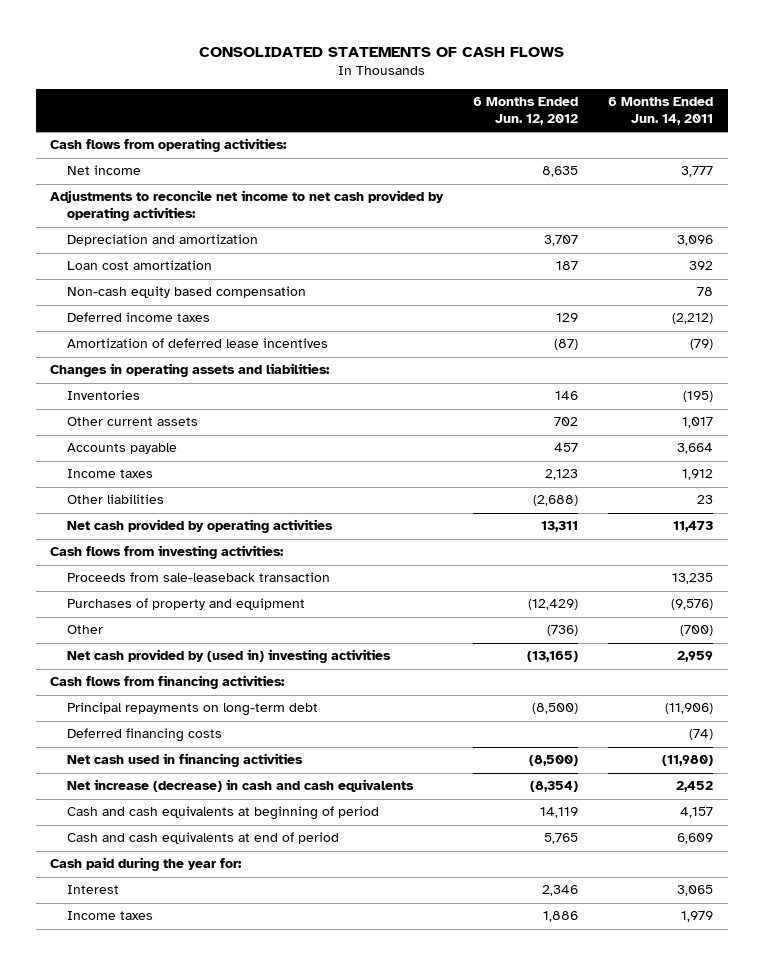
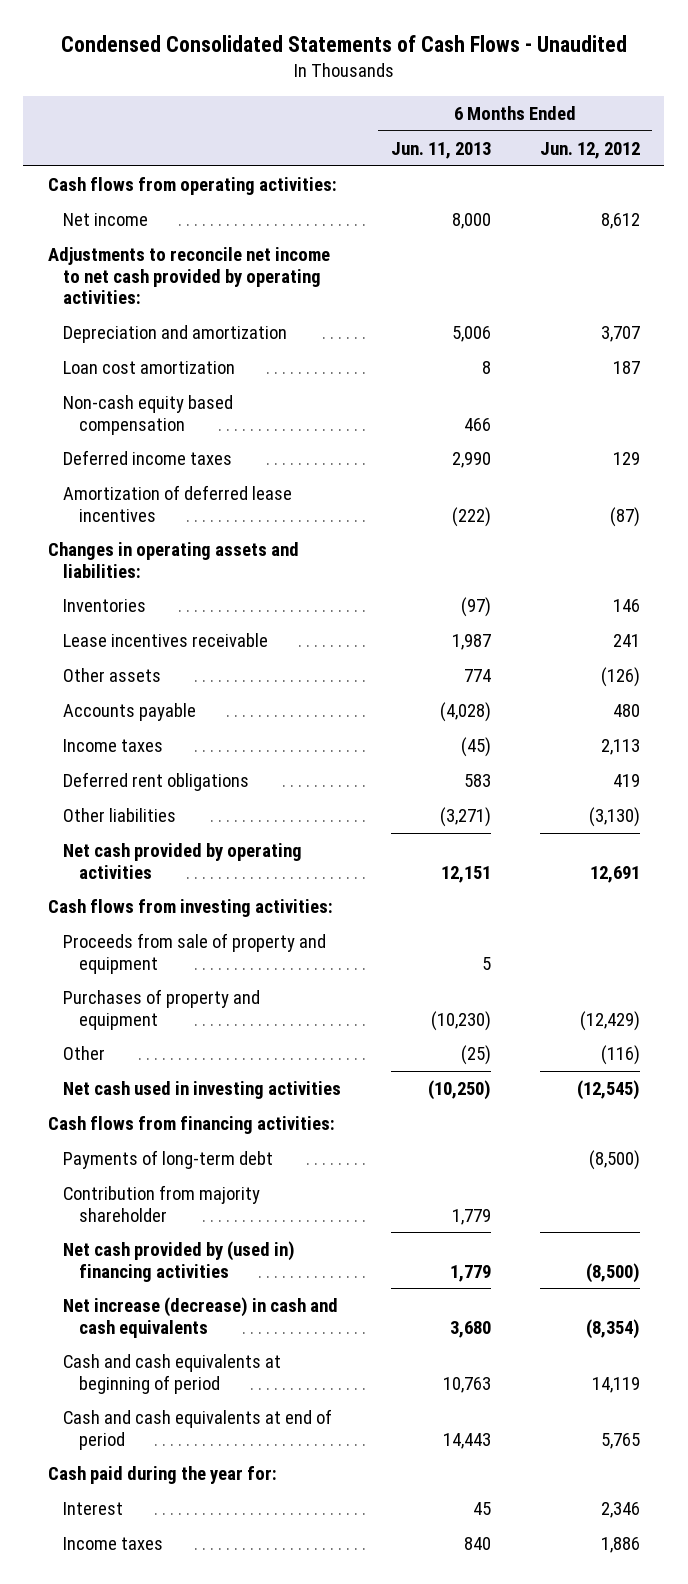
- CONSOLIDATED STATEMENTS OF CASH FLOWS
+ Condensed Consolidated Statements of Cash Flows - Unaudited
- | 6 Months Ended Jun. 12, 2012 | 6 Months Ended Jun. 14, 2011
+ | 6 Months Ended Jun. 11, 2013 | 6 Months Ended Jun. 12, 2012
- Net income | 8,635 | 3,777
+ Net income | 8,000 | 8,612
- Other current assets | 702 | 1,017
- Accounts payable | 457 | 3,664
- Income taxes | 2,123 | 1,912
- Other liabilities | (2,688) | 23
- Net cash provided by operating activities | 13,311 | 11,473
+ Lease incentives receivable | 1,987 | 241
+ Other assets | 774 | (126)
+ Accounts payable | (4,028) | 480
+ Income taxes | (45) | 2,113
+ Deferred rent obligations | 583 | 419
+ Other liabilities | (3,271) | (3,130)
+ Net cash provided by operating activities | 12,151 | 12,691
- Proceeds from sale-leaseback transaction | | 13,235
+ Proceeds from sale of property and equipment | 5 |
- Other | (736) | (700)
- Net cash provided by (used in) investing activities | (13,165) | 2,959
+ Other | (25) | (116)
+ Net cash used in investing activities | (10,250) | (12,545)
- Principal repayments on long-term debt | (8,500) | (11,906)
- Deferred financing costs | | (74)
- Net cash used in financing activities | (8,500) | (11,980)
+ Payments of long-term debt | | (8,500)
+ Contribution from majority shareholder | 1,779 |
+ Net cash provided by (used in) financing activities | 1,779 | (8,500)

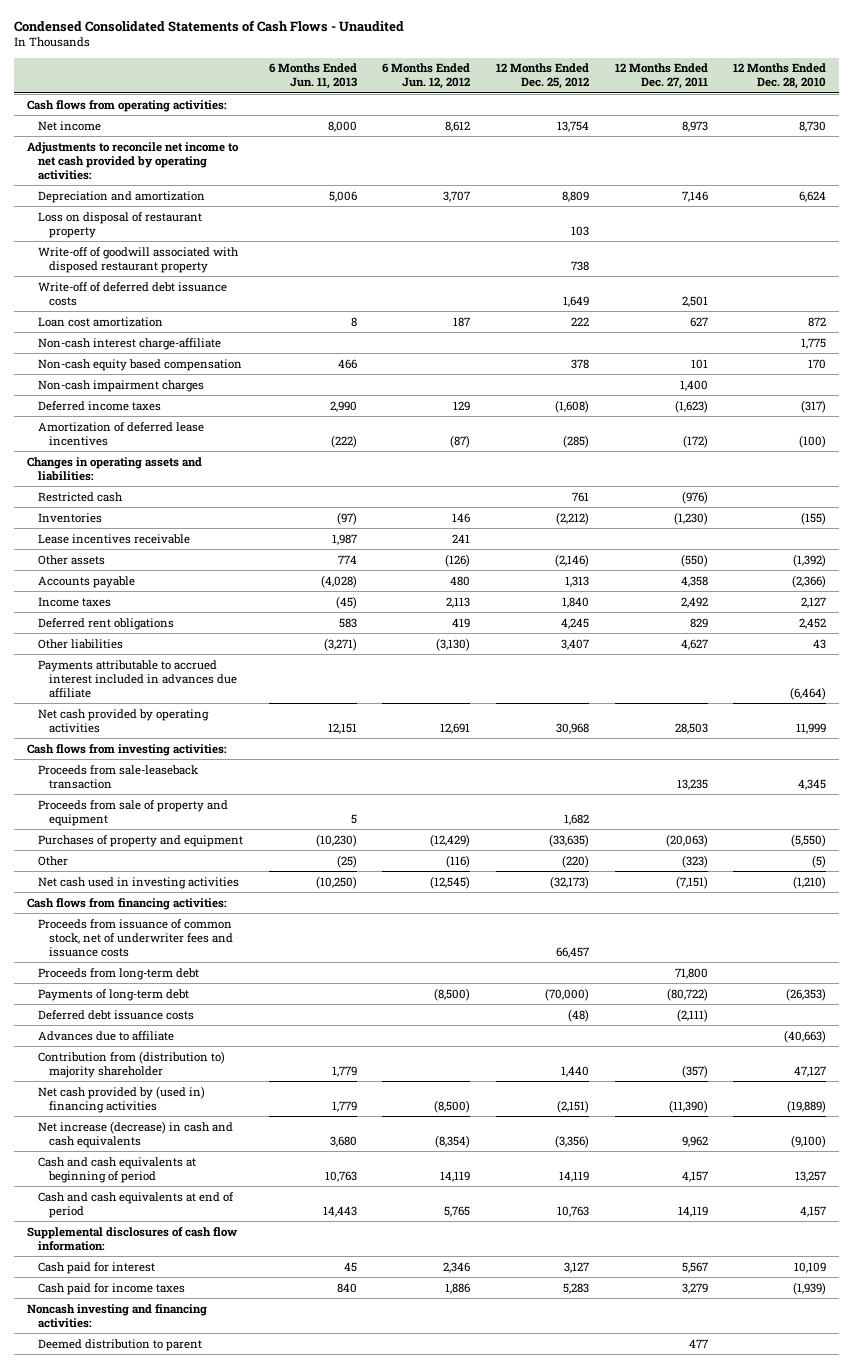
- | 6 Months Ended Jun. 11, 2013 | 6 Months Ended Jun. 12, 2012
+ | 6 Months Ended Jun. 11, 2013 | 6 Months Ended Jun. 12, 2012 | 12 Months Ended Dec. 25, 2012 | 12 Months Ended Dec. 27, 2011 | 12 Months Ended Dec. 28, 2010
+ Loss on disposal of restaurant property | | | 103 | |
+ Write-off of goodwill associated with disposed restaurant property | | | 738 | |
+ Write-off of deferred debt issuance costs | | | 1,649 | 2,501 |
+ Non-cash interest charge-affiliate | | | | | 1,775
+ Non-cash impairment charges | | | | 1,400 |
+ Restricted cash | | | 761 | (976) |
+ Payments attributable to accrued interest included in advances due affiliate | | | | | (6,464)
+ Proceeds from sale-leaseback transaction | | | | 13,235 | 4,345
+ Proceeds from issuance of common stock, net of underwriter fees and issuance costs | | | 66,457 | |
+ Proceeds from long-term debt | | | | 71,800 |
- Contribution from majority shareholder | 1,779 |
+ Deferred debt issuance costs | | | (48) | (2,111) |
+ Advances due to affiliate | | | | | (40,663)
+ Contribution from (distribution to) majority shareholder | 1,779 | | 1,440 | (357) | 47,127
- Cash paid during the year for:
- Interest | 45 | 2,346
- Income taxes | 840 | 1,886
+ Supplemental disclosures of cash flow information:
+ Cash paid for interest | 45 | 2,346 | 3,127 | 5,567 | 10,109
+ Cash paid for income taxes | 840 | 1,886 | 5,283 | 3,279 | (1,939)
+ Noncash investing and financing activities:
+ Deemed distribution to parent | | | | 477 |

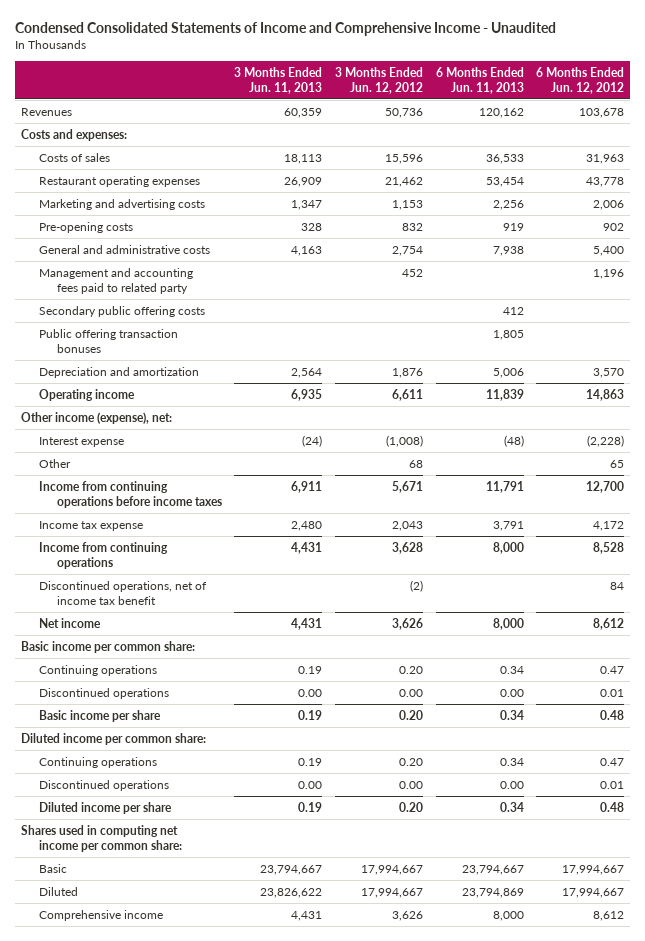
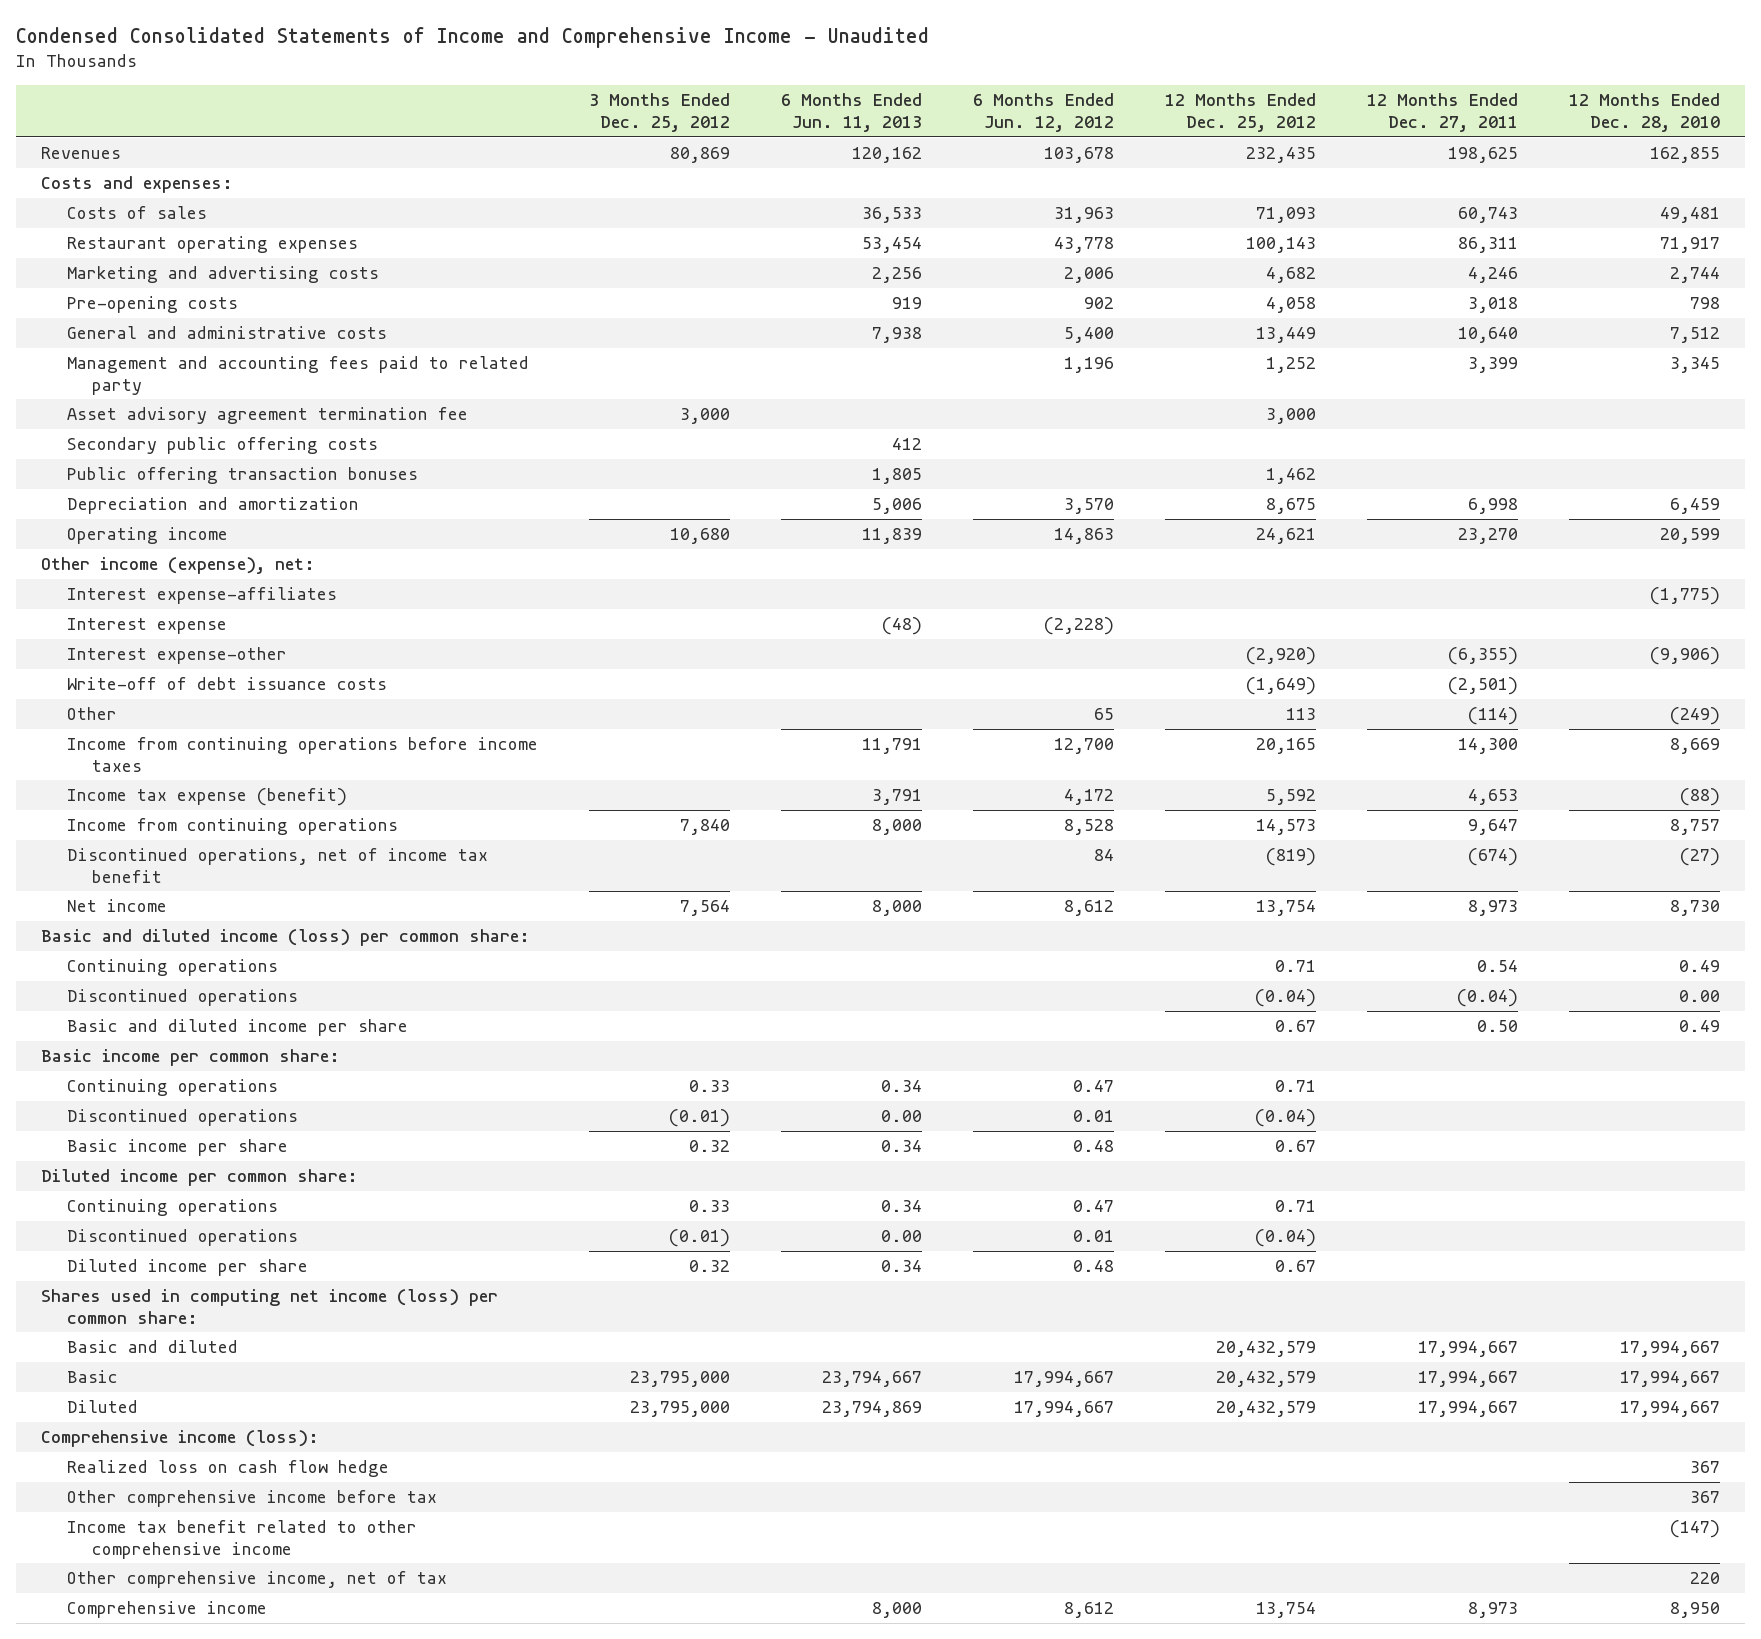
- | 3 Months Ended Jun. 11, 2013 | 3 Months Ended Jun. 12, 2012 | 6 Months Ended Jun. 11, 2013 | 6 Months Ended Jun. 12, 2012
+ | 3 Months Ended Dec. 25, 2012 | 6 Months Ended Jun. 11, 2013 | 6 Months Ended Jun. 12, 2012 | 12 Months Ended Dec. 25, 2012 | 12 Months Ended Dec. 27, 2011 | 12 Months Ended Dec. 28, 2010
+ Asset advisory agreement termination fee | 3,000 | | | 3,000 | |
+ Interest expense-affiliates | | | | | | (1,775)
+ Interest expense-other | | | | (2,920) | (6,355) | (9,906)
+ Write-off of debt issuance costs | | | | (1,649) | (2,501) |
- Income tax expense | 2,480 | 2,043 | 3,791 | 4,172
+ Income tax expense (benefit) | | 3,791 | 4,172 | 5,592 | 4,653 | (88)
+ Basic and diluted income (loss) per common share:
+ Continuing operations | | | | 0.71 | 0.54 | 0.49
+ Discontinued operations | | | | (0.04) | (0.04) | 0.00
+ Basic and diluted income per share | | | | 0.67 | 0.50 | 0.49
- Shares used in computing net income per common share:
+ Shares used in computing net income (loss) per common share:
+ Basic and diluted | | | | 20,432,579 | 17,994,667 | 17,994,667
+ Comprehensive income (loss):
+ Realized loss on cash flow hedge | | | | | | 367
+ Other comprehensive income before tax | | | | | | 367
+ Income tax benefit related to other comprehensive income | | | | | | (147)
+ Other comprehensive income, net of tax | | | | | | 220

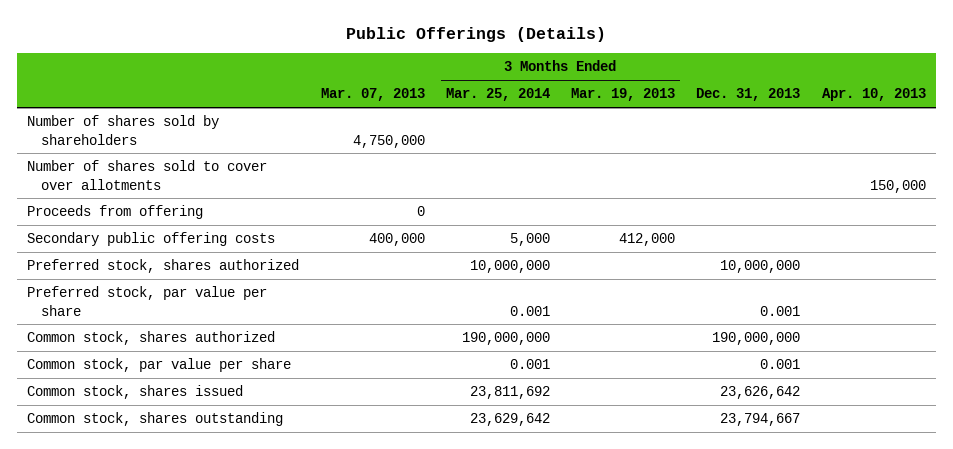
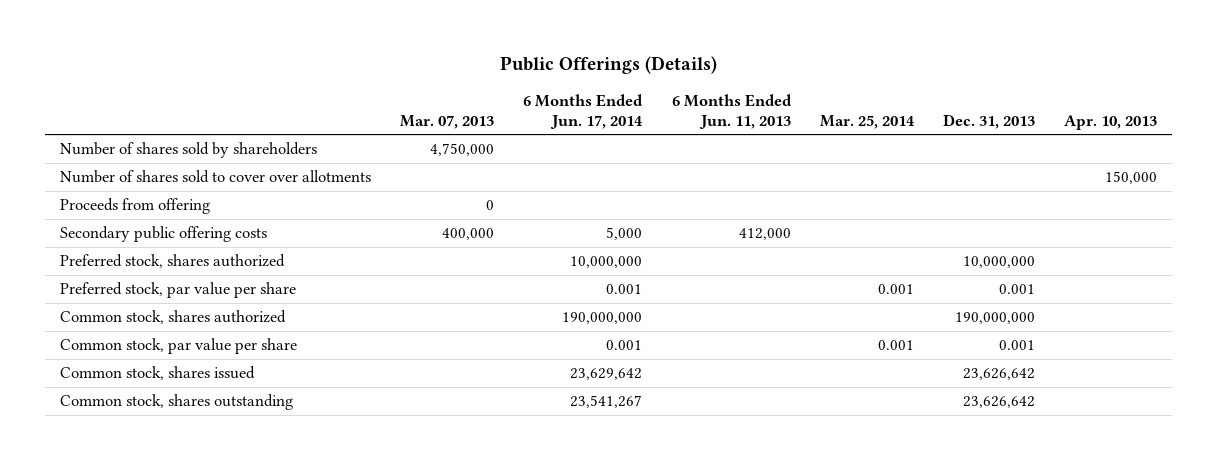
- | Mar. 07, 2013 | 3 Months Ended Mar. 25, 2014 | 3 Months Ended Mar. 19, 2013 | Dec. 31, 2013 | Apr. 10, 2013
+ | Mar. 07, 2013 | 6 Months Ended Jun. 17, 2014 | 6 Months Ended Jun. 11, 2013 | Mar. 25, 2014 | Dec. 31, 2013 | Apr. 10, 2013
- Common stock, shares outstanding | | 23,629,642 | | 23,794,667 |
+ Common stock, shares outstanding | | 23,541,267 | | | 23,626,642 |

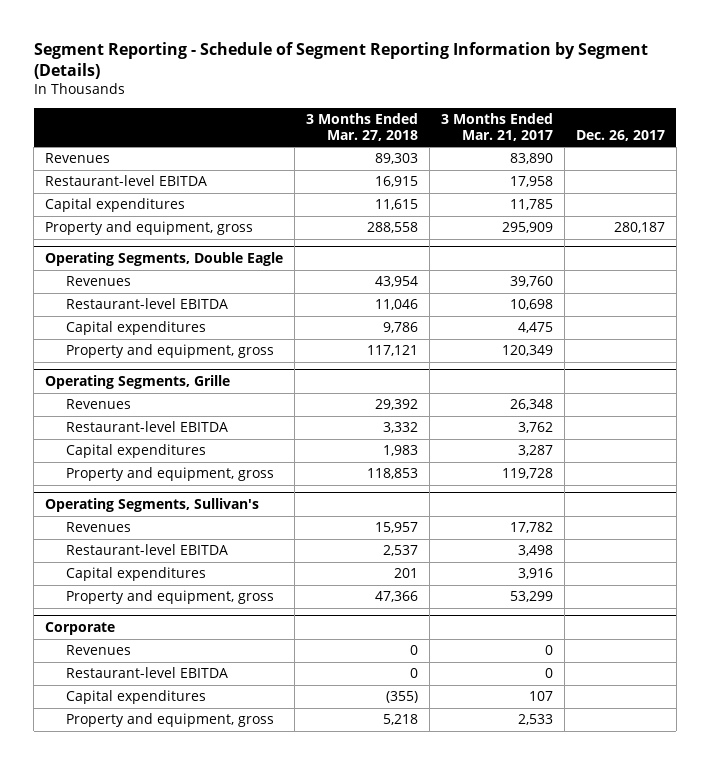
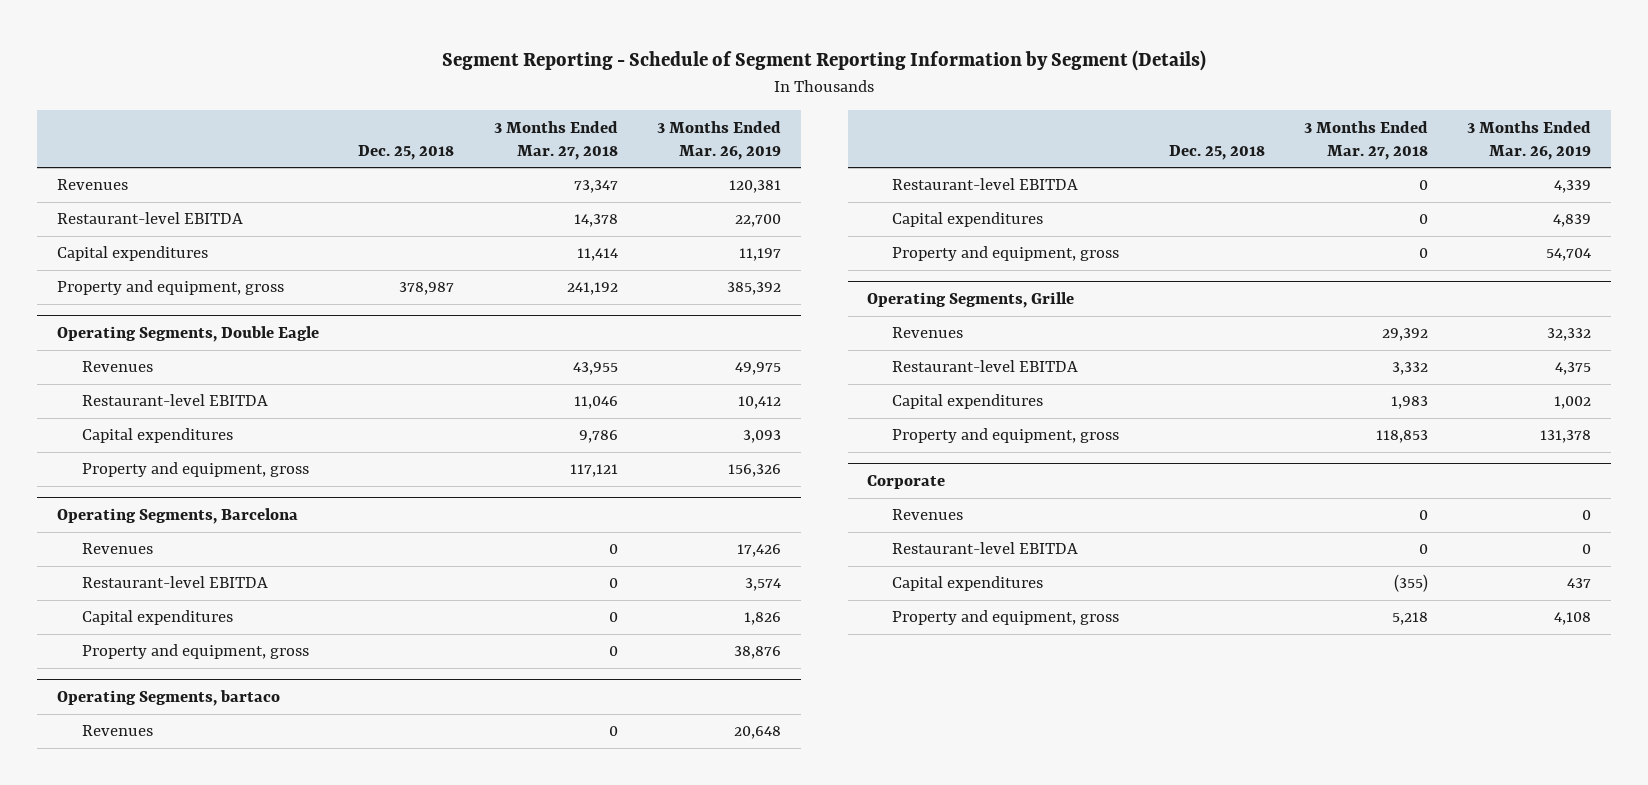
- | 3 Months Ended Mar. 27, 2018 | 3 Months Ended Mar. 21, 2017 | Dec. 26, 2017
+ | Dec. 25, 2018 | 3 Months Ended Mar. 27, 2018 | 3 Months Ended Mar. 26, 2019
- Revenues | 89,303 | 83,890 |
- Restaurant-level EBITDA | 16,915 | 17,958 |
- Capital expenditures | 11,615 | 11,785 |
- Property and equipment, gross | 288,558 | 295,909 | 280,187
+ Revenues | | 73,347 | 120,381
+ Restaurant-level EBITDA | | 14,378 | 22,700
+ Capital expenditures | | 11,414 | 11,197
+ Property and equipment, gross | 378,987 | 241,192 | 385,392
@ Operating Segments, Double Eagle
- Revenues | 43,954 | 39,760 |
+ Revenues | | 43,955 | 49,975
+ Operating Segments, Barcelona
+ Revenues | | 0 | 17,426
+ Restaurant-level EBITDA | | 0 | 3,574
+ Capital expenditures | | 0 | 1,826
+ Property and equipment, gross | | 0 | 38,876
+ Operating Segments, bartaco
+ Revenues | | 0 | 20,648
+ Restaurant-level EBITDA | | 0 | 4,339
+ Capital expenditures | | 0 | 4,839
+ Property and equipment, gross | | 0 | 54,704
- Operating Segments, Sullivan's
- Revenues | 15,957 | 17,782 |
- Restaurant-level EBITDA | 2,537 | 3,498 |
- Capital expenditures | 201 | 3,916 |
- Property and equipment, gross | 47,366 | 53,299 |

